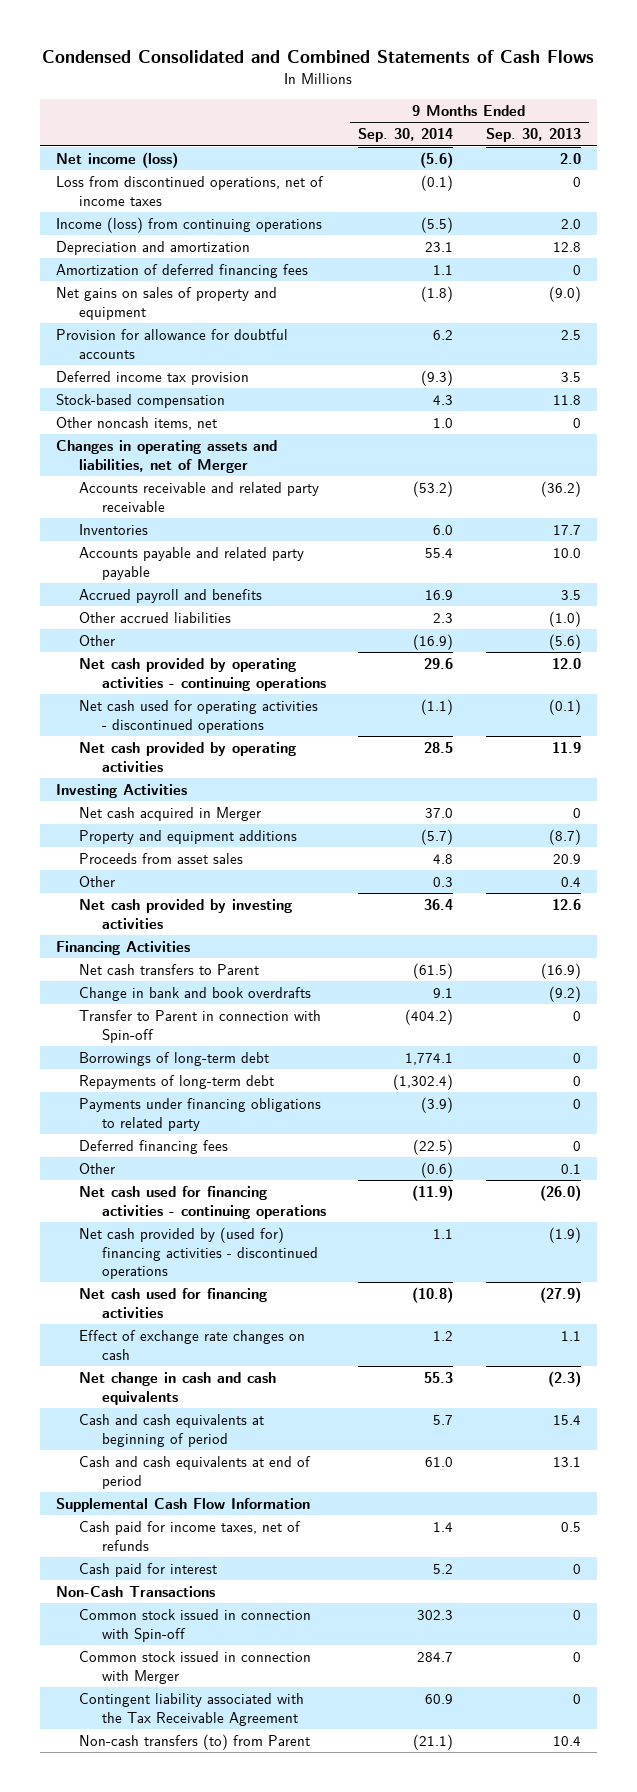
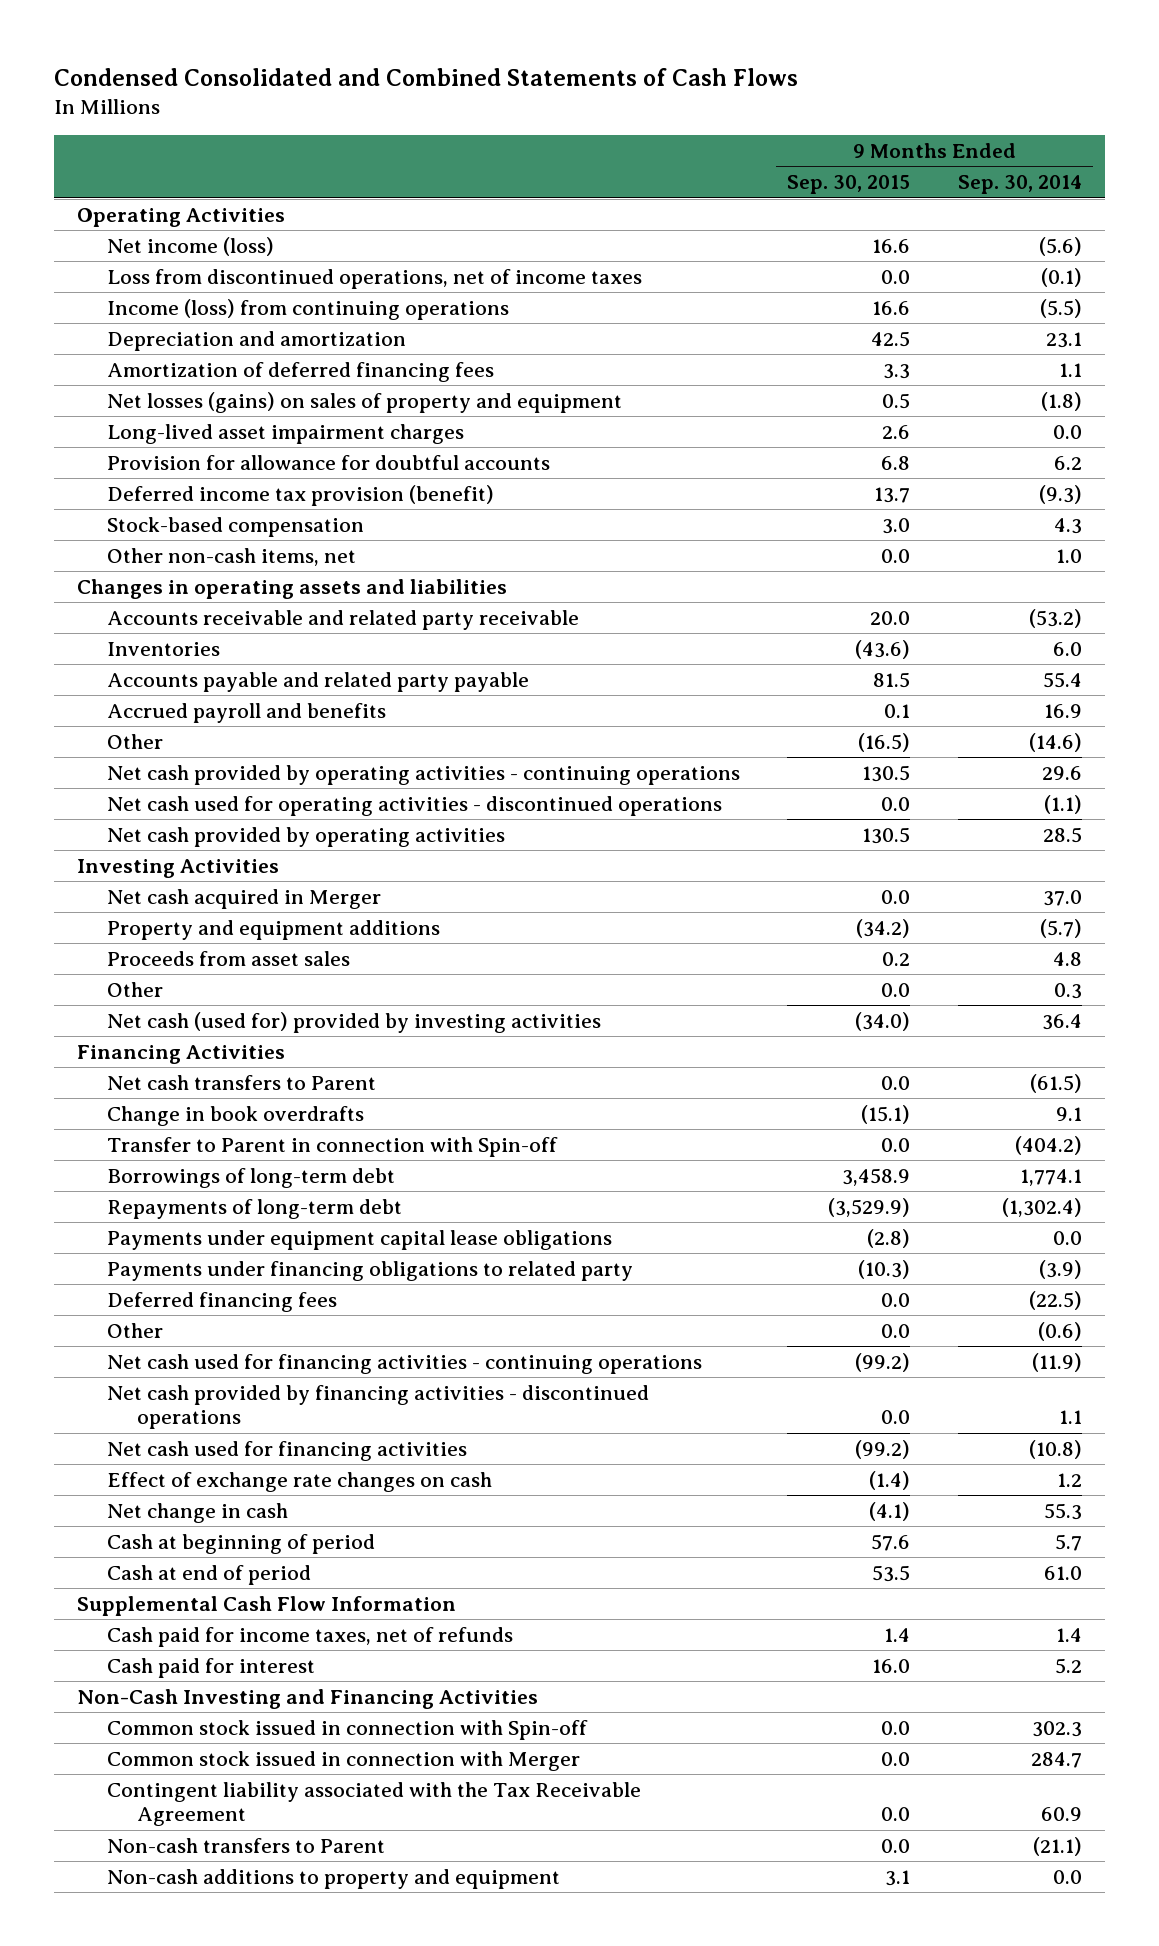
- | 9 Months Ended Sep. 30, 2014 | 9 Months Ended Sep. 30, 2013
+ | 9 Months Ended Sep. 30, 2015 | 9 Months Ended Sep. 30, 2014
+ Operating Activities
- Net gains on sales of property and equipment | (1.8) | (9.0)
+ Net losses (gains) on sales of property and equipment | 0.5 | (1.8)
+ Long-lived asset impairment charges | 2.6 | 0.0
- Deferred income tax provision | (9.3) | 3.5
+ Deferred income tax provision (benefit) | 13.7 | (9.3)
- Other noncash items, net | 1.0 | 0
- Changes in operating assets and liabilities, net of Merger
+ Other non-cash items, net | 0.0 | 1.0
+ Changes in operating assets and liabilities
- Other accrued liabilities | 2.3 | (1.0)
- Other | (16.9) | (5.6)
+ Other | (16.5) | (14.6)
- Net cash provided by investing activities | 36.4 | 12.6
+ Net cash (used for) provided by investing activities | (34.0) | 36.4
- Change in bank and book overdrafts | 9.1 | (9.2)
+ Change in book overdrafts | (15.1) | 9.1
+ Payments under equipment capital lease obligations | (2.8) | 0.0
- Net cash provided by (used for) financing activities - discontinued operations | 1.1 | (1.9)
+ Net cash provided by financing activities - discontinued operations | 0.0 | 1.1
- Net change in cash and cash equivalents | 55.3 | (2.3)
- Cash and cash equivalents at beginning of period | 5.7 | 15.4
- Cash and cash equivalents at end of period | 61.0 | 13.1
+ Net change in cash | (4.1) | 55.3
+ Cash at beginning of period | 57.6 | 5.7
+ Cash at end of period | 53.5 | 61.0
- Non-Cash Transactions
+ Non-Cash Investing and Financing Activities
- Non-cash transfers (to) from Parent | (21.1) | 10.4
+ Non-cash transfers to Parent | 0.0 | (21.1)
+ Non-cash additions to property and equipment | 3.1 | 0.0

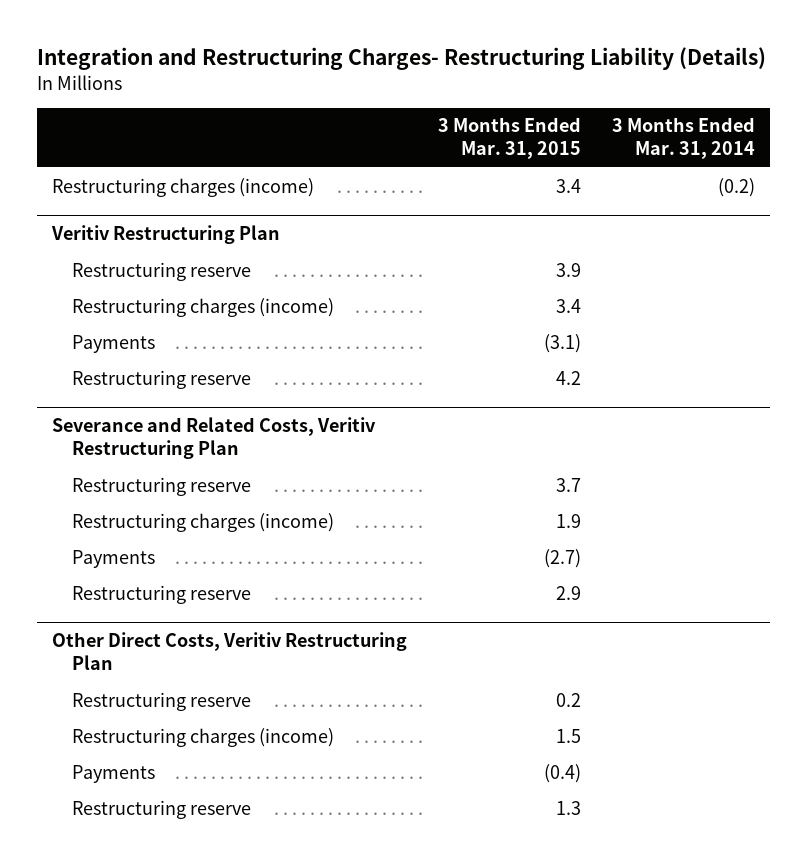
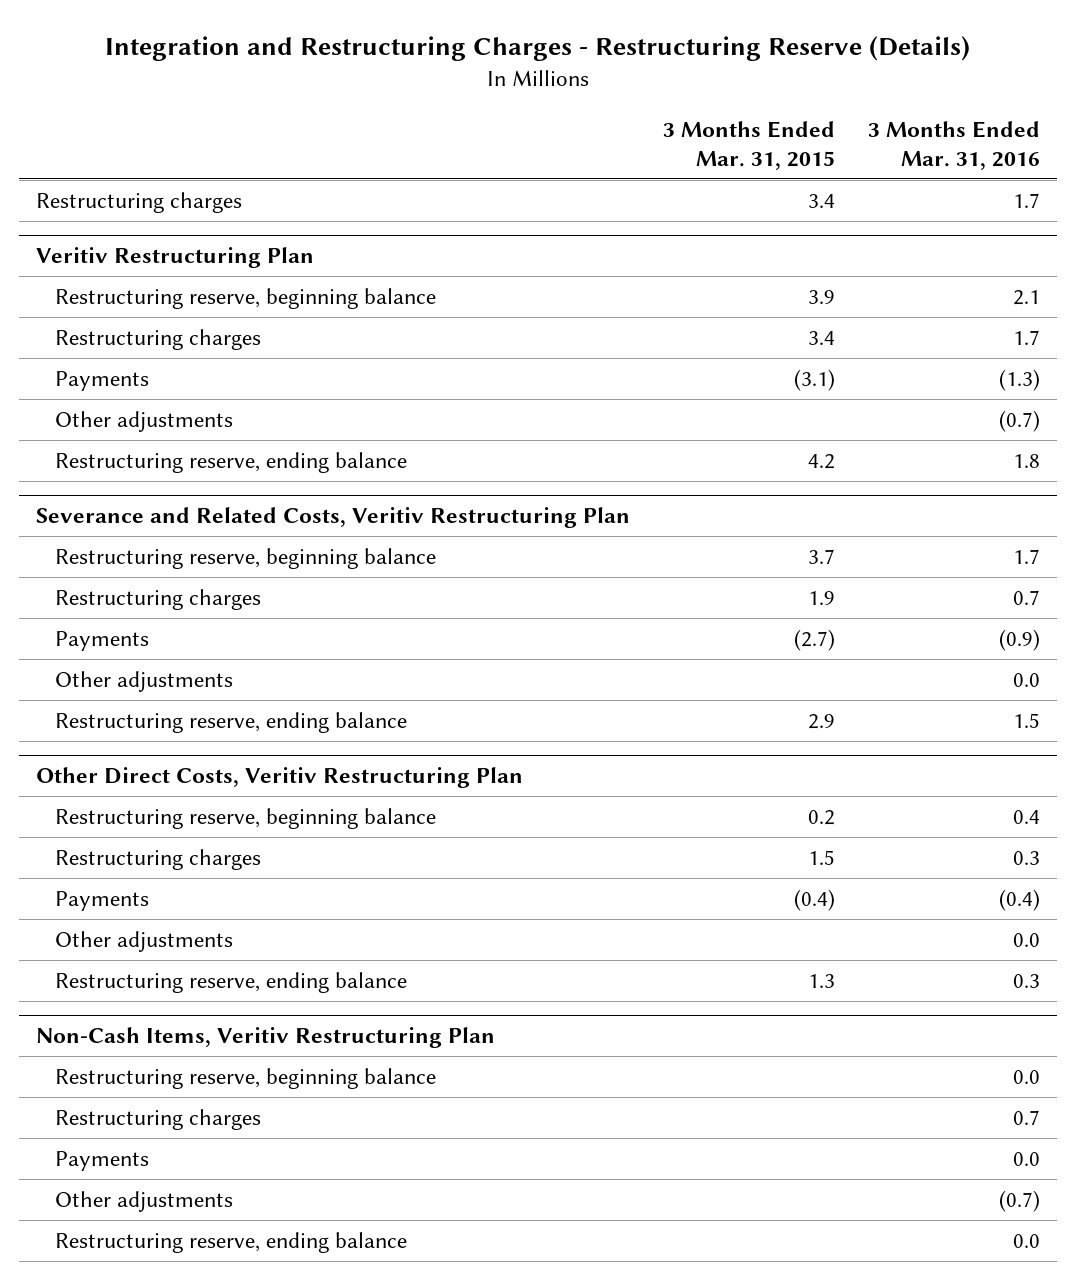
- Integration and Restructuring Charges- Restructuring Liability (Details)
+ Integration and Restructuring Charges - Restructuring Reserve (Details)
- | 3 Months Ended Mar. 31, 2015 | 3 Months Ended Mar. 31, 2014
+ | 3 Months Ended Mar. 31, 2015 | 3 Months Ended Mar. 31, 2016
- Restructuring charges (income) | 3.4 | (0.2)
+ Restructuring charges | 3.4 | 1.7
@ Veritiv Restructuring Plan
- Restructuring reserve | 3.9 |
- Restructuring charges (income) | 3.4 |
+ Restructuring reserve, beginning balance | 3.9 | 2.1
+ Restructuring charges | 3.4 | 1.7
- Restructuring reserve | 4.2 |
+ Other adjustments | | (0.7)
+ Restructuring reserve, ending balance | 4.2 | 1.8
@ Severance and Related Costs, Veritiv Restructuring Plan
- Restructuring reserve | 3.7 |
- Restructuring charges (income) | 1.9 |
+ Restructuring reserve, beginning balance | 3.7 | 1.7
+ Restructuring charges | 1.9 | 0.7
- Restructuring reserve | 2.9 |
+ Other adjustments | | 0.0
+ Restructuring reserve, ending balance | 2.9 | 1.5
@ Other Direct Costs, Veritiv Restructuring Plan
- Restructuring reserve | 0.2 |
- Restructuring charges (income) | 1.5 |
+ Restructuring reserve, beginning balance | 0.2 | 0.4
+ Restructuring charges | 1.5 | 0.3
- Restructuring reserve | 1.3 |
+ Other adjustments | | 0.0
+ Restructuring reserve, ending balance | 1.3 | 0.3
+ Non-Cash Items, Veritiv Restructuring Plan
+ Restructuring reserve, beginning balance | | 0.0
+ Restructuring charges | | 0.7
+ Payments | | 0.0
+ Other adjustments | | (0.7)
+ Restructuring reserve, ending balance | | 0.0

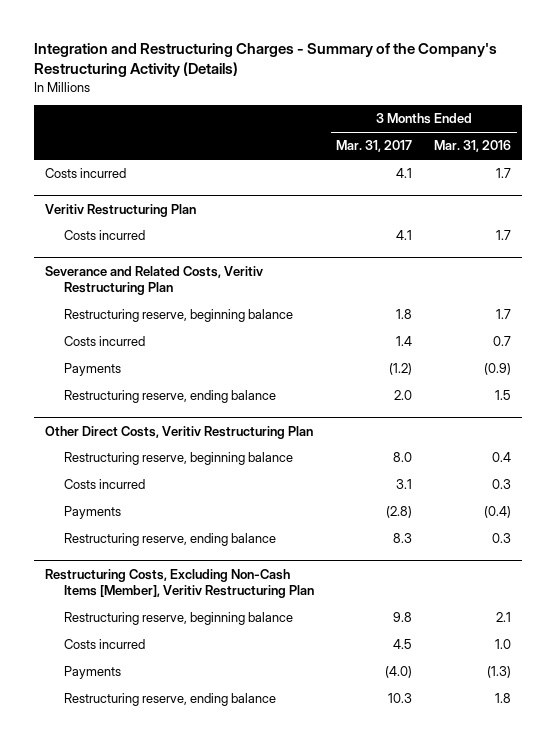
- Integration and Restructuring Charges - Restructuring Reserve (Details)
+ Integration and Restructuring Charges - Summary of the Company's Restructuring Activity (Details)
- | 3 Months Ended Mar. 31, 2015 | 3 Months Ended Mar. 31, 2016
+ | 3 Months Ended Mar. 31, 2017 | 3 Months Ended Mar. 31, 2016
- Restructuring charges | 3.4 | 1.7
+ Costs incurred | 4.1 | 1.7
@ Veritiv Restructuring Plan
- Restructuring reserve, beginning balance | 3.9 | 2.1
- Restructuring charges | 3.4 | 1.7
- Payments | (3.1) | (1.3)
- Other adjustments | | (0.7)
- Restructuring reserve, ending balance | 4.2 | 1.8
+ Costs incurred | 4.1 | 1.7
@ Severance and Related Costs, Veritiv Restructuring Plan
- Restructuring charges | 1.9 | 0.7
+ Costs incurred | 1.4 | 0.7
- Other adjustments | | 0.0
@ Other Direct Costs, Veritiv Restructuring Plan
- Restructuring charges | 1.5 | 0.3
+ Costs incurred | 3.1 | 0.3
- Other adjustments | | 0.0
- Non-Cash Items, Veritiv Restructuring Plan
- Restructuring reserve, beginning balance | | 0.0
- Restructuring charges | | 0.7
- Payments | | 0.0
- Other adjustments | | (0.7)
- Restructuring reserve, ending balance | | 0.0
+ Restructuring Costs, Excluding Non-Cash Items [Member], Veritiv Restructuring Plan
+ Restructuring reserve, beginning balance | 9.8 | 2.1
+ Costs incurred | 4.5 | 1.0
+ Payments | (4.0) | (1.3)
+ Restructuring reserve, ending balance | 10.3 | 1.8

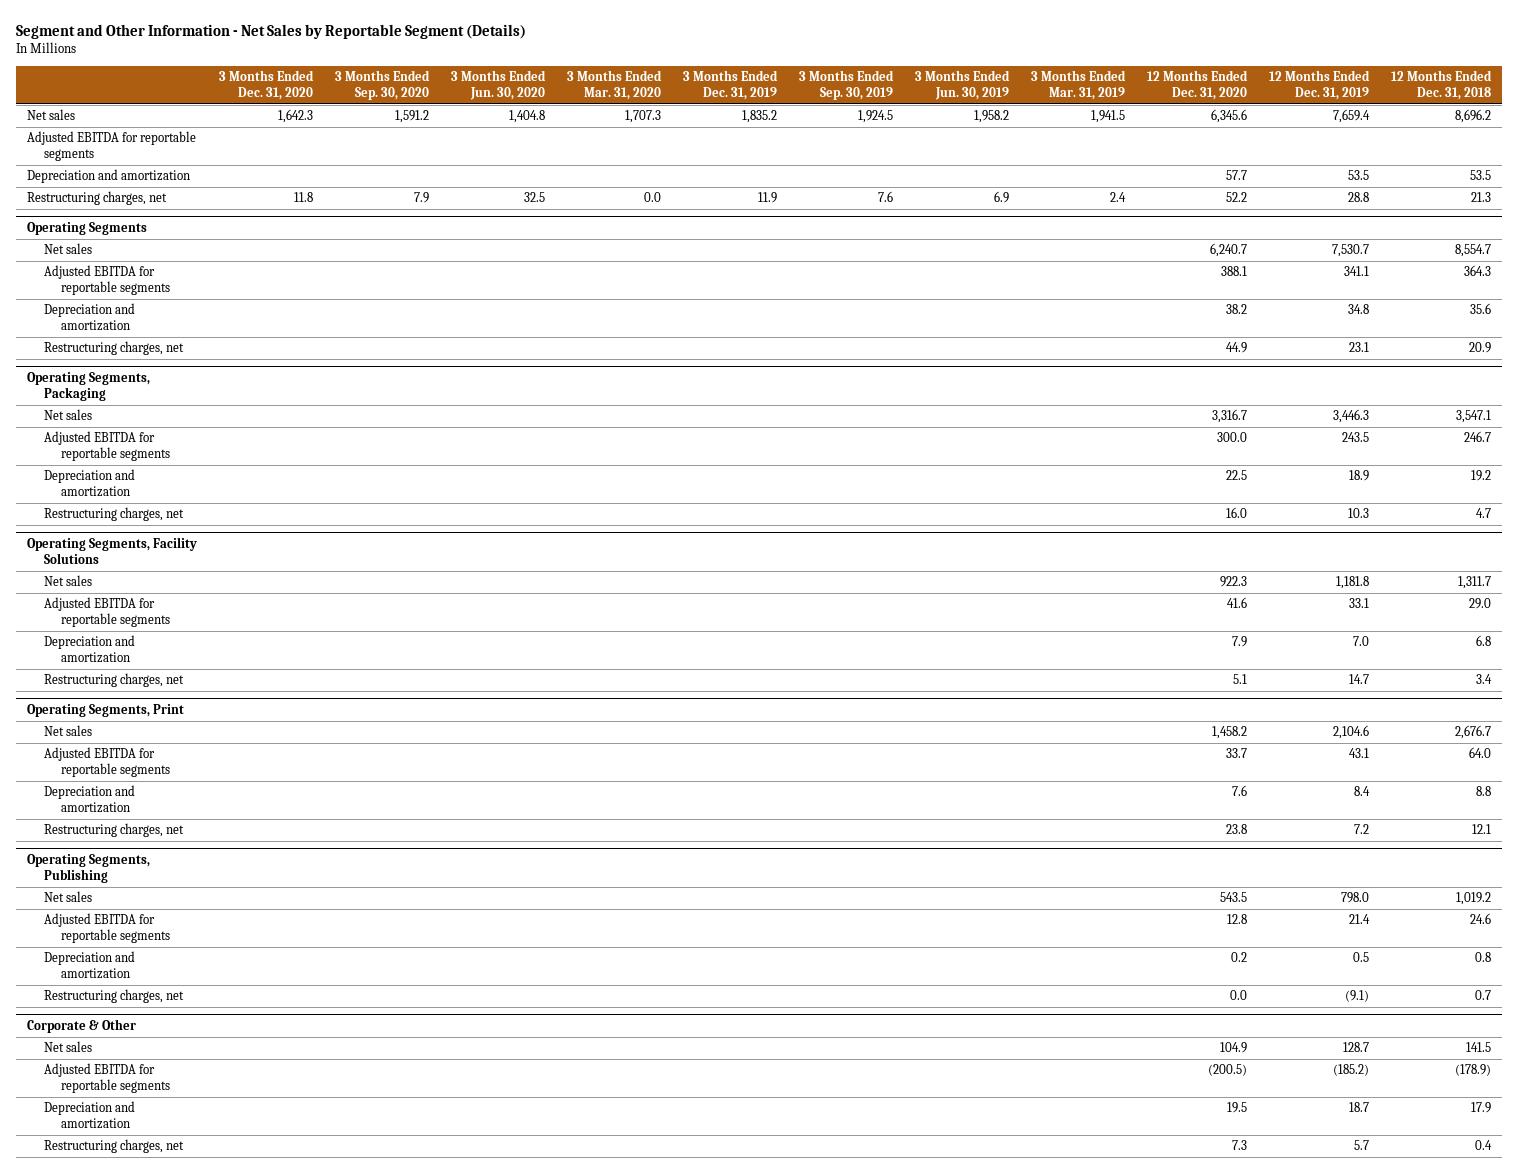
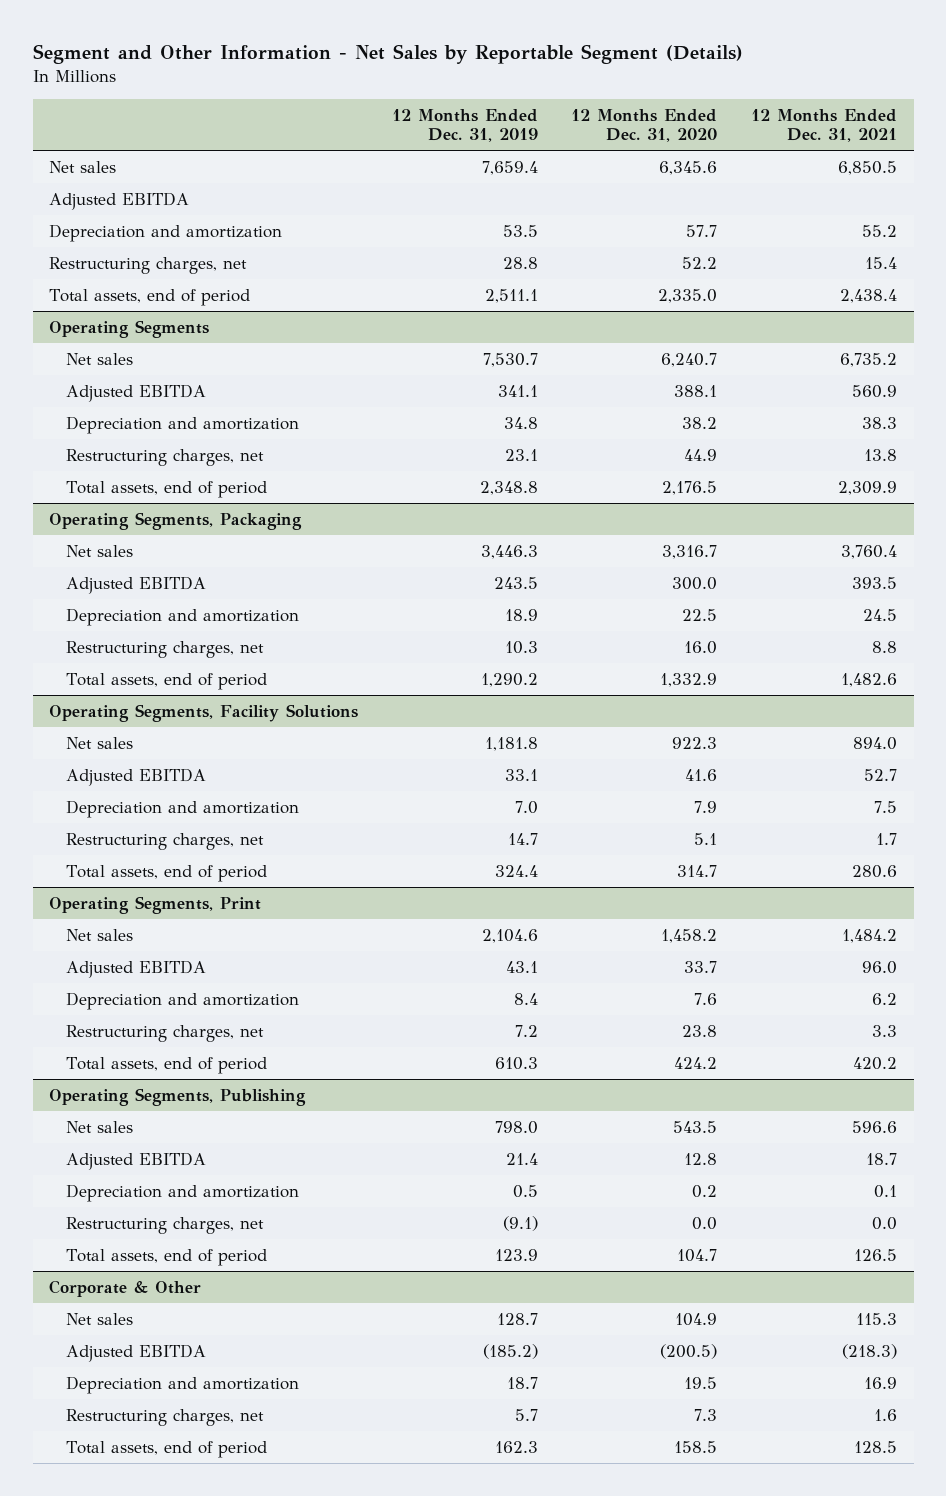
- | 3 Months Ended Dec. 31, 2020 | 3 Months Ended Sep. 30, 2020 | 3 Months Ended Jun. 30, 2020 | 3 Months Ended Mar. 31, 2020 | 3 Months Ended Dec. 31, 2019 | 3 Months Ended Sep. 30, 2019 | 3 Months Ended Jun. 30, 2019 | 3 Months Ended Mar. 31, 2019 | 12 Months Ended Dec. 31, 2020 | 12 Months Ended Dec. 31, 2019 | 12 Months Ended Dec. 31, 2018
+ | 12 Months Ended Dec. 31, 2019 | 12 Months Ended Dec. 31, 2020 | 12 Months Ended Dec. 31, 2021
- Adjusted EBITDA for reportable segments
+ Adjusted EBITDA
+ Total assets, end of period | 2,511.1 | 2,335.0 | 2,438.4
@ Operating Segments
- Adjusted EBITDA for reportable segments | | | | | | | | | 388.1 | 341.1 | 364.3
+ Adjusted EBITDA | 341.1 | 388.1 | 560.9
+ Total assets, end of period | 2,348.8 | 2,176.5 | 2,309.9
@ Operating Segments, Packaging
- Adjusted EBITDA for reportable segments | | | | | | | | | 300.0 | 243.5 | 246.7
+ Adjusted EBITDA | 243.5 | 300.0 | 393.5
+ Total assets, end of period | 1,290.2 | 1,332.9 | 1,482.6
@ Operating Segments, Facility Solutions
- Adjusted EBITDA for reportable segments | | | | | | | | | 41.6 | 33.1 | 29.0
+ Adjusted EBITDA | 33.1 | 41.6 | 52.7
+ Total assets, end of period | 324.4 | 314.7 | 280.6
@ Operating Segments, Print
- Adjusted EBITDA for reportable segments | | | | | | | | | 33.7 | 43.1 | 64.0
+ Adjusted EBITDA | 43.1 | 33.7 | 96.0
+ Total assets, end of period | 610.3 | 424.2 | 420.2
@ Operating Segments, Publishing
- Adjusted EBITDA for reportable segments | | | | | | | | | 12.8 | 21.4 | 24.6
+ Adjusted EBITDA | 21.4 | 12.8 | 18.7
+ Total assets, end of period | 123.9 | 104.7 | 126.5
@ Corporate & Other
- Adjusted EBITDA for reportable segments | | | | | | | | | (200.5) | (185.2) | (178.9)
+ Adjusted EBITDA | (185.2) | (200.5) | (218.3)
+ Total assets, end of period | 162.3 | 158.5 | 128.5

